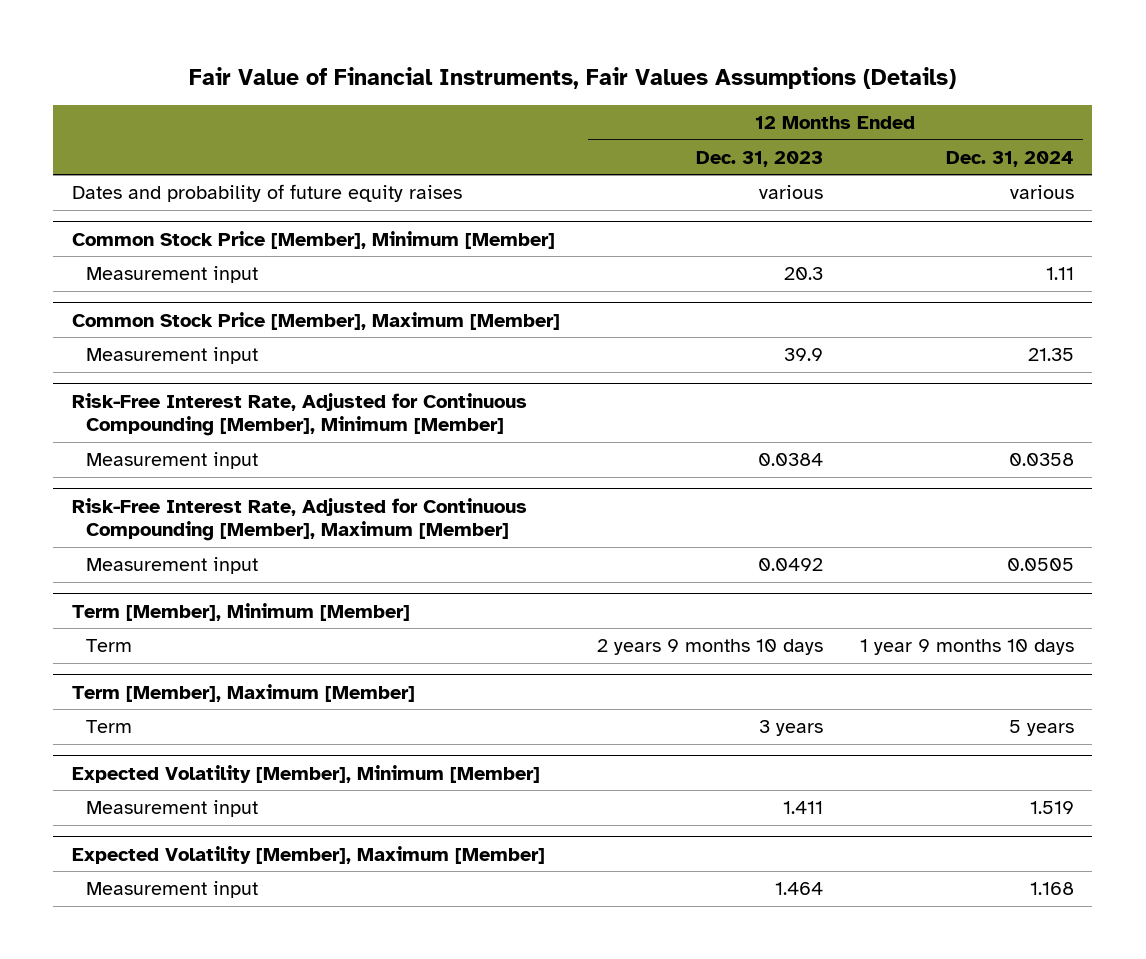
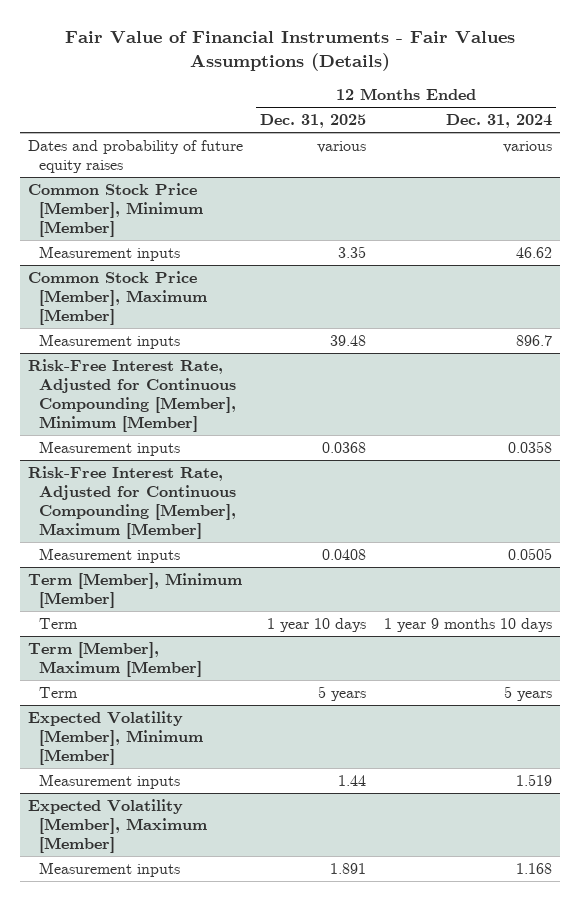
- Fair Value of Financial Instruments, Fair Values Assumptions (Details)
+ Fair Value of Financial Instruments - Fair Values Assumptions (Details)
- | 12 Months Ended Dec. 31, 2023 | 12 Months Ended Dec. 31, 2024
+ | 12 Months Ended Dec. 31, 2025 | 12 Months Ended Dec. 31, 2024
@ Common Stock Price [Member], Minimum [Member]
- Measurement input | 20.3 | 1.11
+ Measurement inputs | 3.35 | 46.62
@ Common Stock Price [Member], Maximum [Member]
- Measurement input | 39.9 | 21.35
+ Measurement inputs | 39.48 | 896.7
@ Risk-Free Interest Rate, Adjusted for Continuous Compounding [Member], Minimum [Member]
- Measurement input | 0.0384 | 0.0358
+ Measurement inputs | 0.0368 | 0.0358
@ Risk-Free Interest Rate, Adjusted for Continuous Compounding [Member], Maximum [Member]
- Measurement input | 0.0492 | 0.0505
+ Measurement inputs | 0.0408 | 0.0505
@ Expected Volatility [Member], Minimum [Member]
- Measurement input | 1.411 | 1.519
+ Measurement inputs | 1.44 | 1.519
@ Expected Volatility [Member], Maximum [Member]
- Measurement input | 1.464 | 1.168
+ Measurement inputs | 1.891 | 1.168

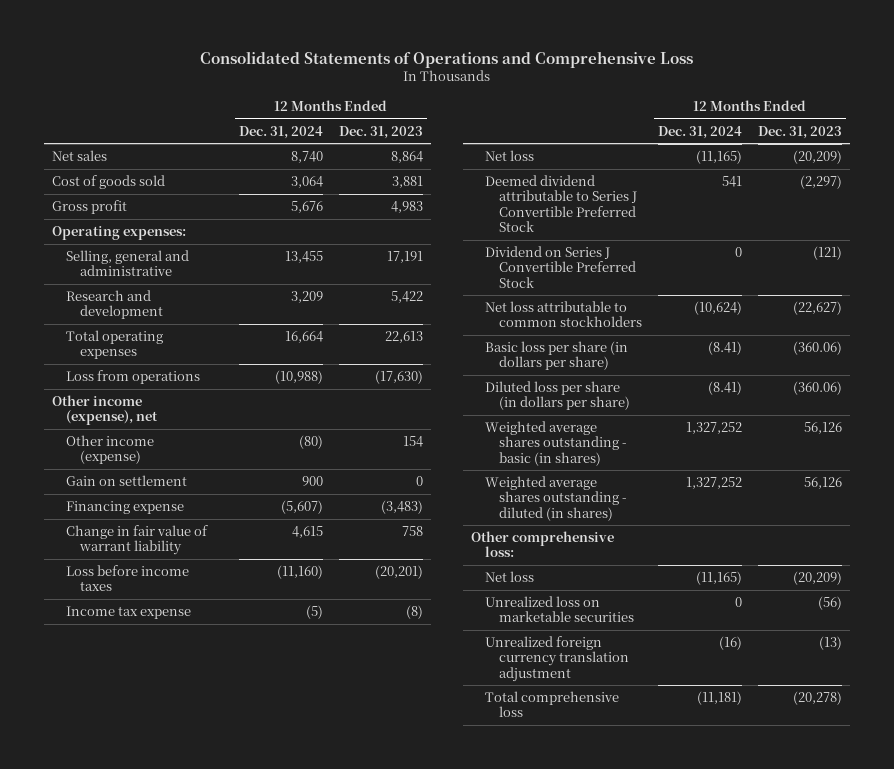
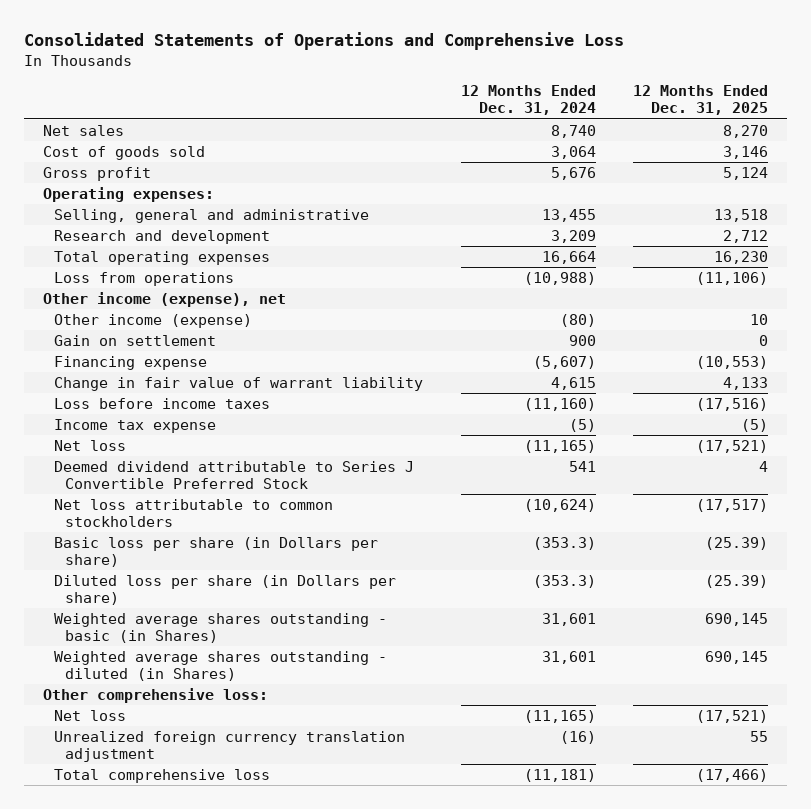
- | 12 Months Ended Dec. 31, 2024 | 12 Months Ended Dec. 31, 2023
+ | 12 Months Ended Dec. 31, 2024 | 12 Months Ended Dec. 31, 2025
- Dividend on Series J Convertible Preferred Stock | 0 | (121)
- Basic loss per share (in dollars per share) | (8.41) | (360.06)
- Diluted loss per share (in dollars per share) | (8.41) | (360.06)
- Weighted average shares outstanding - basic (in shares) | 1,327,252 | 56,126
- Weighted average shares outstanding - diluted (in shares) | 1,327,252 | 56,126
+ Basic loss per share (in Dollars per share) | (353.3) | (25.39)
+ Diluted loss per share (in Dollars per share) | (353.3) | (25.39)
+ Weighted average shares outstanding - basic (in Shares) | 31,601 | 690,145
+ Weighted average shares outstanding - diluted (in Shares) | 31,601 | 690,145
- Unrealized loss on marketable securities | 0 | (56)

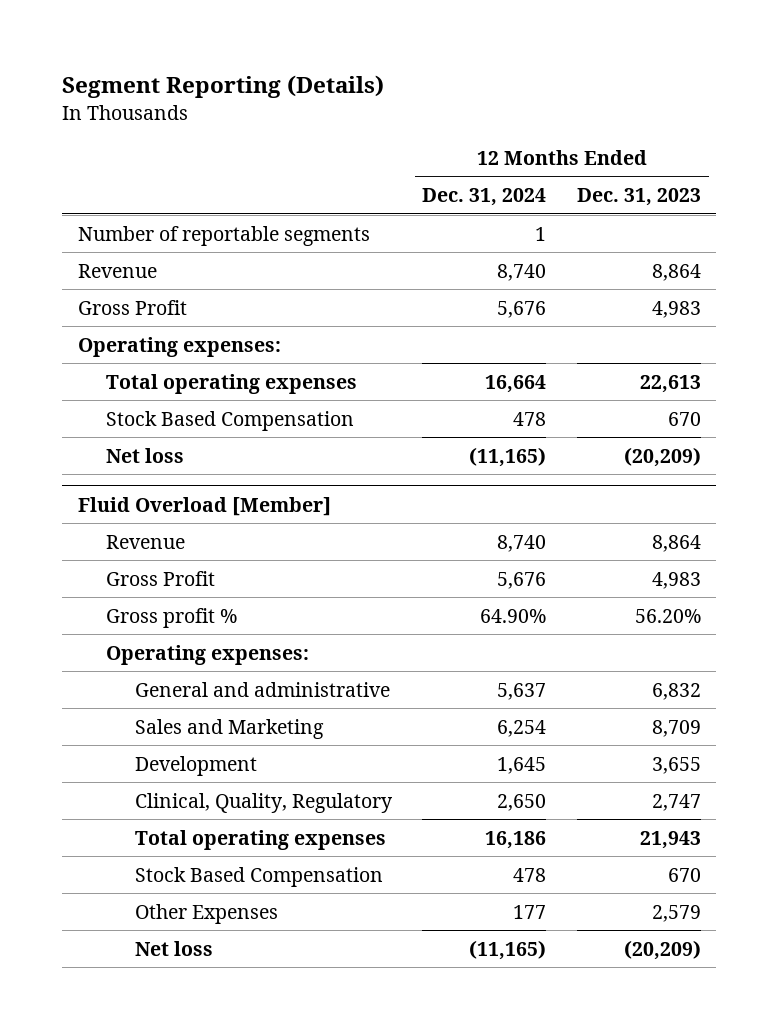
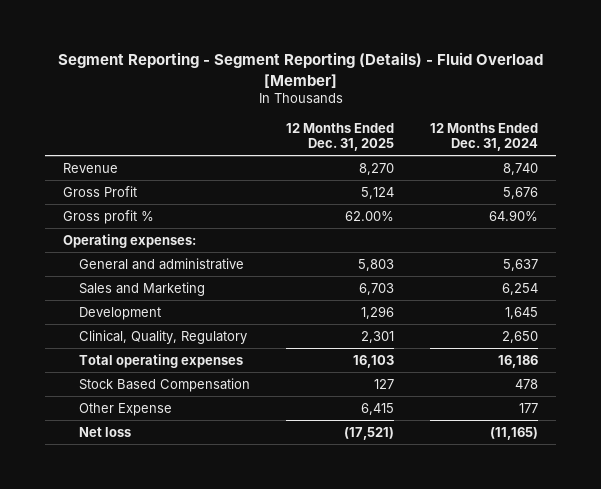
- Segment Reporting (Details)
+ Segment Reporting - Segment Reporting (Details) - Fluid Overload [Member]
- | 12 Months Ended Dec. 31, 2024 | 12 Months Ended Dec. 31, 2023
+ | 12 Months Ended Dec. 31, 2025 | 12 Months Ended Dec. 31, 2024
- Number of reportable segments | 1 |
- Operating expenses:
- Total operating expenses | 16,664 | 22,613
- Stock Based Compensation | 478 | 670
- Net loss | (11,165) | (20,209)
- Fluid Overload [Member]
- Revenue | 8,740 | 8,864
- Gross Profit | 5,676 | 4,983
- Other Expenses | 177 | 2,579
+ Other Expense | 6,415 | 177

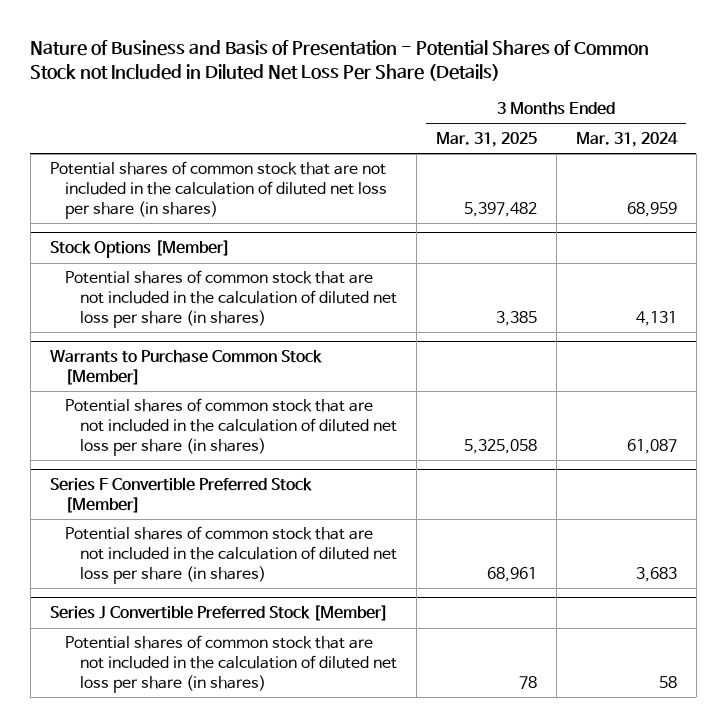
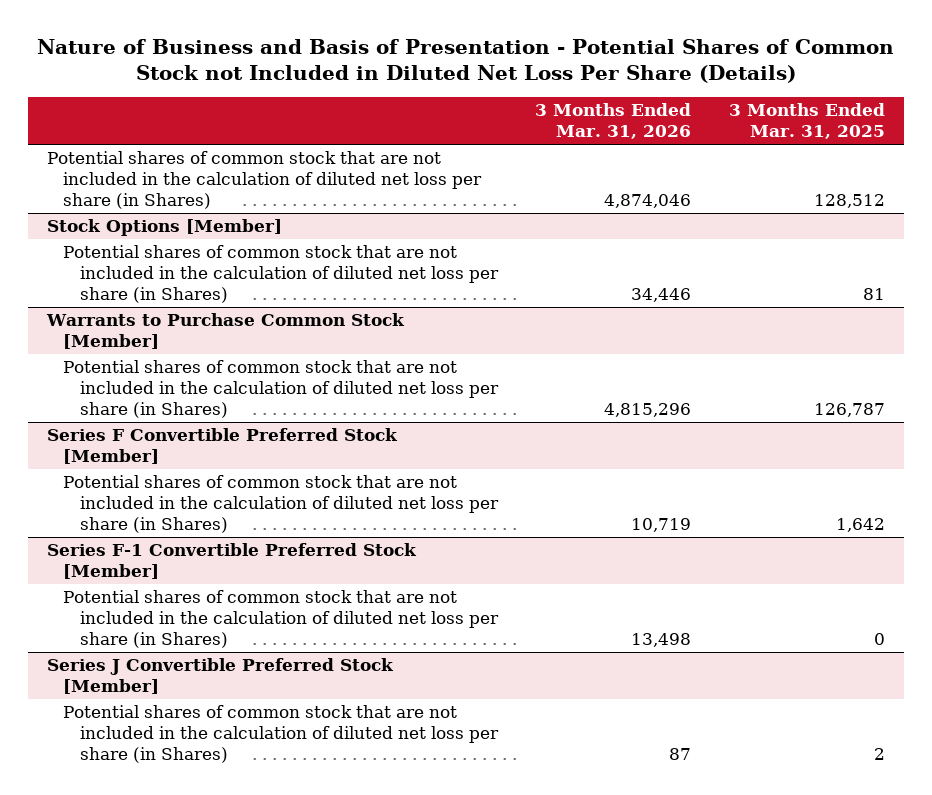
- | 3 Months Ended Mar. 31, 2025 | 3 Months Ended Mar. 31, 2024
+ | 3 Months Ended Mar. 31, 2026 | 3 Months Ended Mar. 31, 2025
- Potential shares of common stock that are not included in the calculation of diluted net loss per share (in shares) | 5,397,482 | 68,959
+ Potential shares of common stock that are not included in the calculation of diluted net loss per share (in Shares) | 4,874,046 | 128,512
@ Stock Options [Member]
- Potential shares of common stock that are not included in the calculation of diluted net loss per share (in shares) | 3,385 | 4,131
+ Potential shares of common stock that are not included in the calculation of diluted net loss per share (in Shares) | 34,446 | 81
@ Warrants to Purchase Common Stock [Member]
- Potential shares of common stock that are not included in the calculation of diluted net loss per share (in shares) | 5,325,058 | 61,087
+ Potential shares of common stock that are not included in the calculation of diluted net loss per share (in Shares) | 4,815,296 | 126,787
@ Series F Convertible Preferred Stock [Member]
- Potential shares of common stock that are not included in the calculation of diluted net loss per share (in shares) | 68,961 | 3,683
+ Potential shares of common stock that are not included in the calculation of diluted net loss per share (in Shares) | 10,719 | 1,642
+ Series F-1 Convertible Preferred Stock [Member]
+ Potential shares of common stock that are not included in the calculation of diluted net loss per share (in Shares) | 13,498 | 0
@ Series J Convertible Preferred Stock [Member]
- Potential shares of common stock that are not included in the calculation of diluted net loss per share (in shares) | 78 | 58
+ Potential shares of common stock that are not included in the calculation of diluted net loss per share (in Shares) | 87 | 2

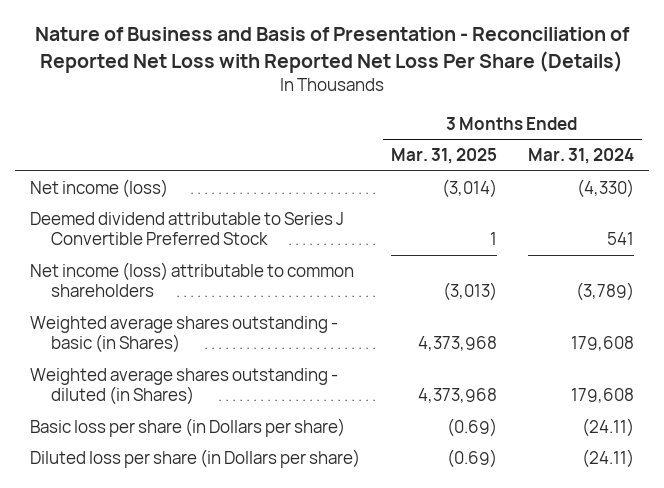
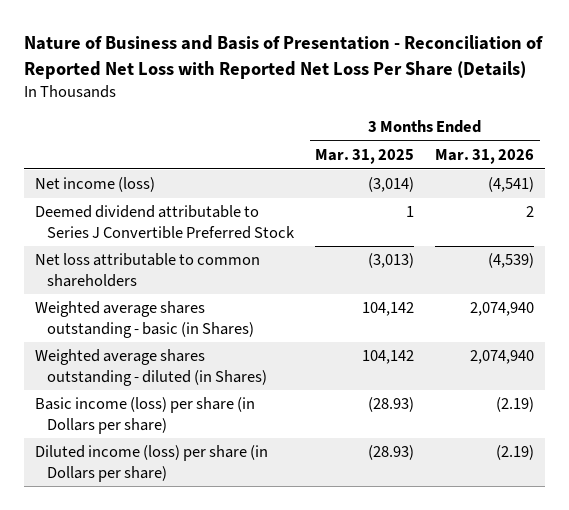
- | 3 Months Ended Mar. 31, 2025 | 3 Months Ended Mar. 31, 2024
+ | 3 Months Ended Mar. 31, 2025 | 3 Months Ended Mar. 31, 2026
- Net income (loss) attributable to common shareholders | (3,013) | (3,789)
- Weighted average shares outstanding - basic (in Shares) | 4,373,968 | 179,608
- Weighted average shares outstanding - diluted (in Shares) | 4,373,968 | 179,608
- Basic loss per share (in Dollars per share) | (0.69) | (24.11)
- Diluted loss per share (in Dollars per share) | (0.69) | (24.11)
+ Net loss attributable to common shareholders | (3,013) | (4,539)
+ Weighted average shares outstanding - basic (in Shares) | 104,142 | 2,074,940
+ Weighted average shares outstanding - diluted (in Shares) | 104,142 | 2,074,940
+ Basic income (loss) per share (in Dollars per share) | (28.93) | (2.19)
+ Diluted income (loss) per share (in Dollars per share) | (28.93) | (2.19)

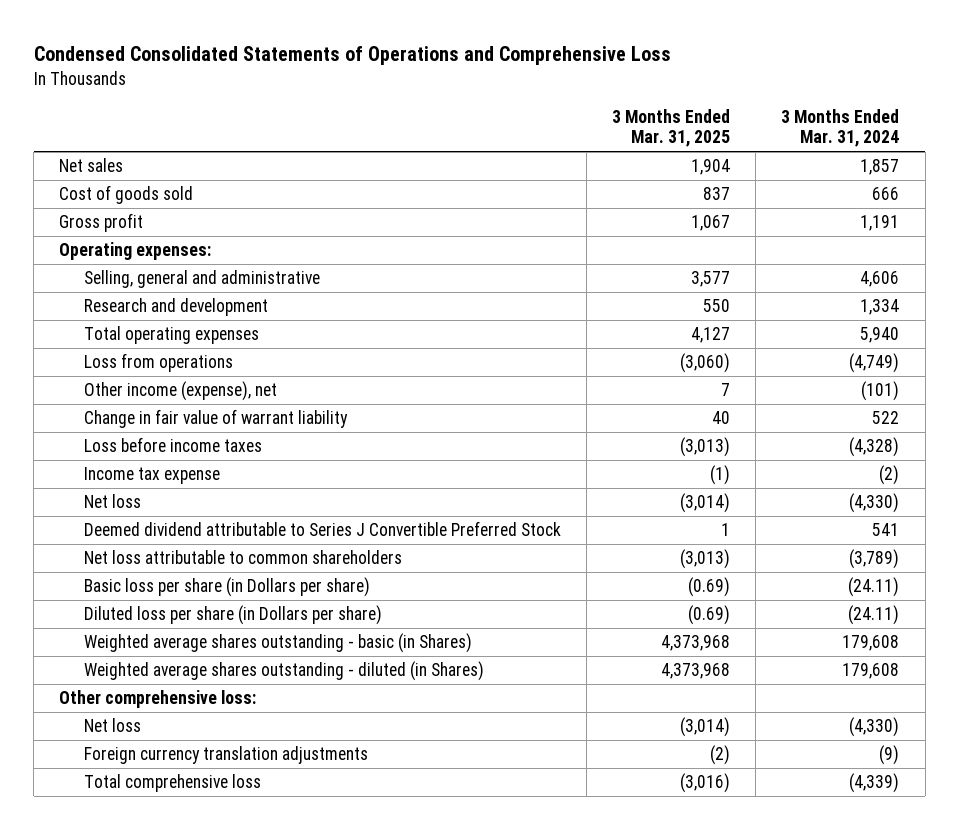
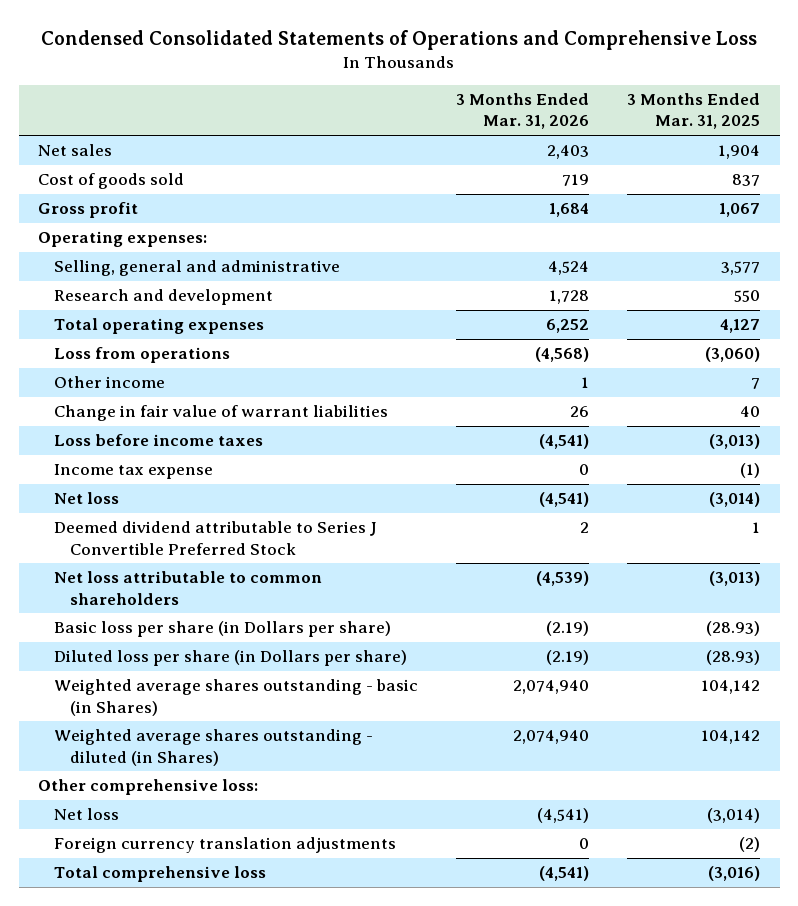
- | 3 Months Ended Mar. 31, 2025 | 3 Months Ended Mar. 31, 2024
+ | 3 Months Ended Mar. 31, 2026 | 3 Months Ended Mar. 31, 2025
- Other income (expense), net | 7 | (101)
- Change in fair value of warrant liability | 40 | 522
+ Other income | 1 | 7
+ Change in fair value of warrant liabilities | 26 | 40
- Basic loss per share (in Dollars per share) | (0.69) | (24.11)
- Diluted loss per share (in Dollars per share) | (0.69) | (24.11)
- Weighted average shares outstanding - basic (in Shares) | 4,373,968 | 179,608
- Weighted average shares outstanding - diluted (in Shares) | 4,373,968 | 179,608
+ Basic loss per share (in Dollars per share) | (2.19) | (28.93)
+ Diluted loss per share (in Dollars per share) | (2.19) | (28.93)
+ Weighted average shares outstanding - basic (in Shares) | 2,074,940 | 104,142
+ Weighted average shares outstanding - diluted (in Shares) | 2,074,940 | 104,142

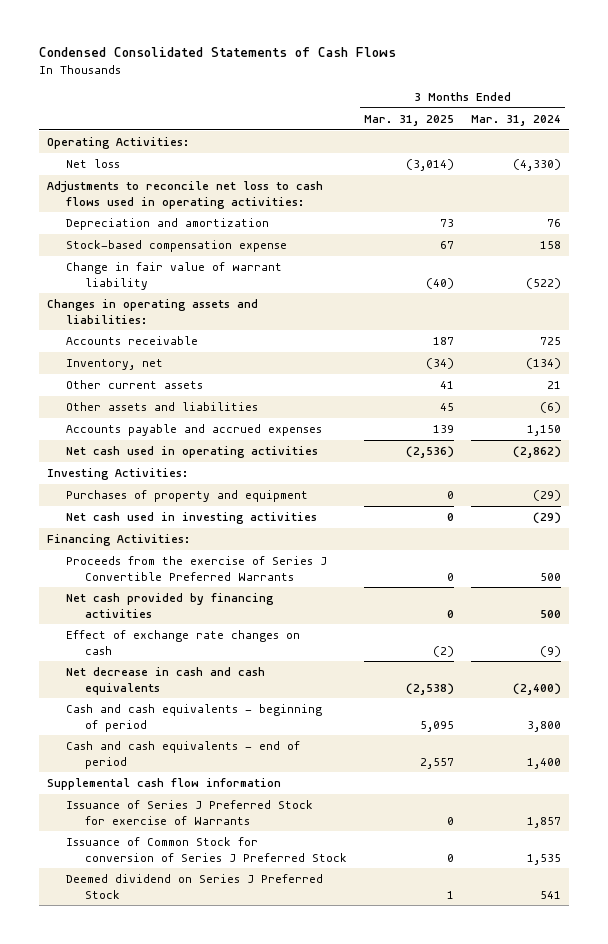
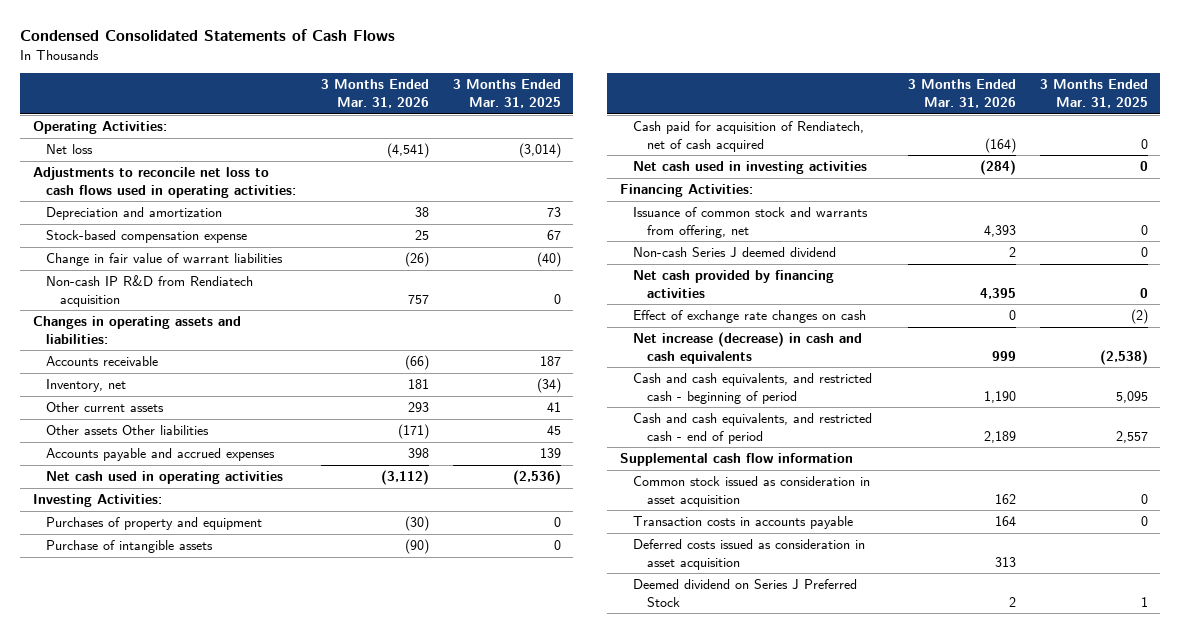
- | 3 Months Ended Mar. 31, 2025 | 3 Months Ended Mar. 31, 2024
+ | 3 Months Ended Mar. 31, 2026 | 3 Months Ended Mar. 31, 2025
- Change in fair value of warrant liability | (40) | (522)
+ Change in fair value of warrant liabilities | (26) | (40)
+ Non-cash IP R&D from Rendiatech acquisition | 757 | 0
- Other assets and liabilities | 45 | (6)
+ Other assets Other liabilities | (171) | 45
+ Purchase of intangible assets | (90) | 0
+ Cash paid for acquisition of Rendiatech, net of cash acquired | (164) | 0
- Proceeds from the exercise of Series J Convertible Preferred Warrants | 0 | 500
+ Issuance of common stock and warrants from offering, net | 4,393 | 0
+ Non-cash Series J deemed dividend | 2 | 0
- Net decrease in cash and cash equivalents | (2,538) | (2,400)
- Cash and cash equivalents - beginning of period | 5,095 | 3,800
- Cash and cash equivalents - end of period | 2,557 | 1,400
+ Net increase (decrease) in cash and cash equivalents | 999 | (2,538)
+ Cash and cash equivalents, and restricted cash - beginning of period | 1,190 | 5,095
+ Cash and cash equivalents, and restricted cash - end of period | 2,189 | 2,557
- Issuance of Series J Preferred Stock for exercise of Warrants | 0 | 1,857
- Issuance of Common Stock for conversion of Series J Preferred Stock | 0 | 1,535
+ Common stock issued as consideration in asset acquisition | 162 | 0
+ Transaction costs in accounts payable | 164 | 0
+ Deferred costs issued as consideration in asset acquisition | 313 |

